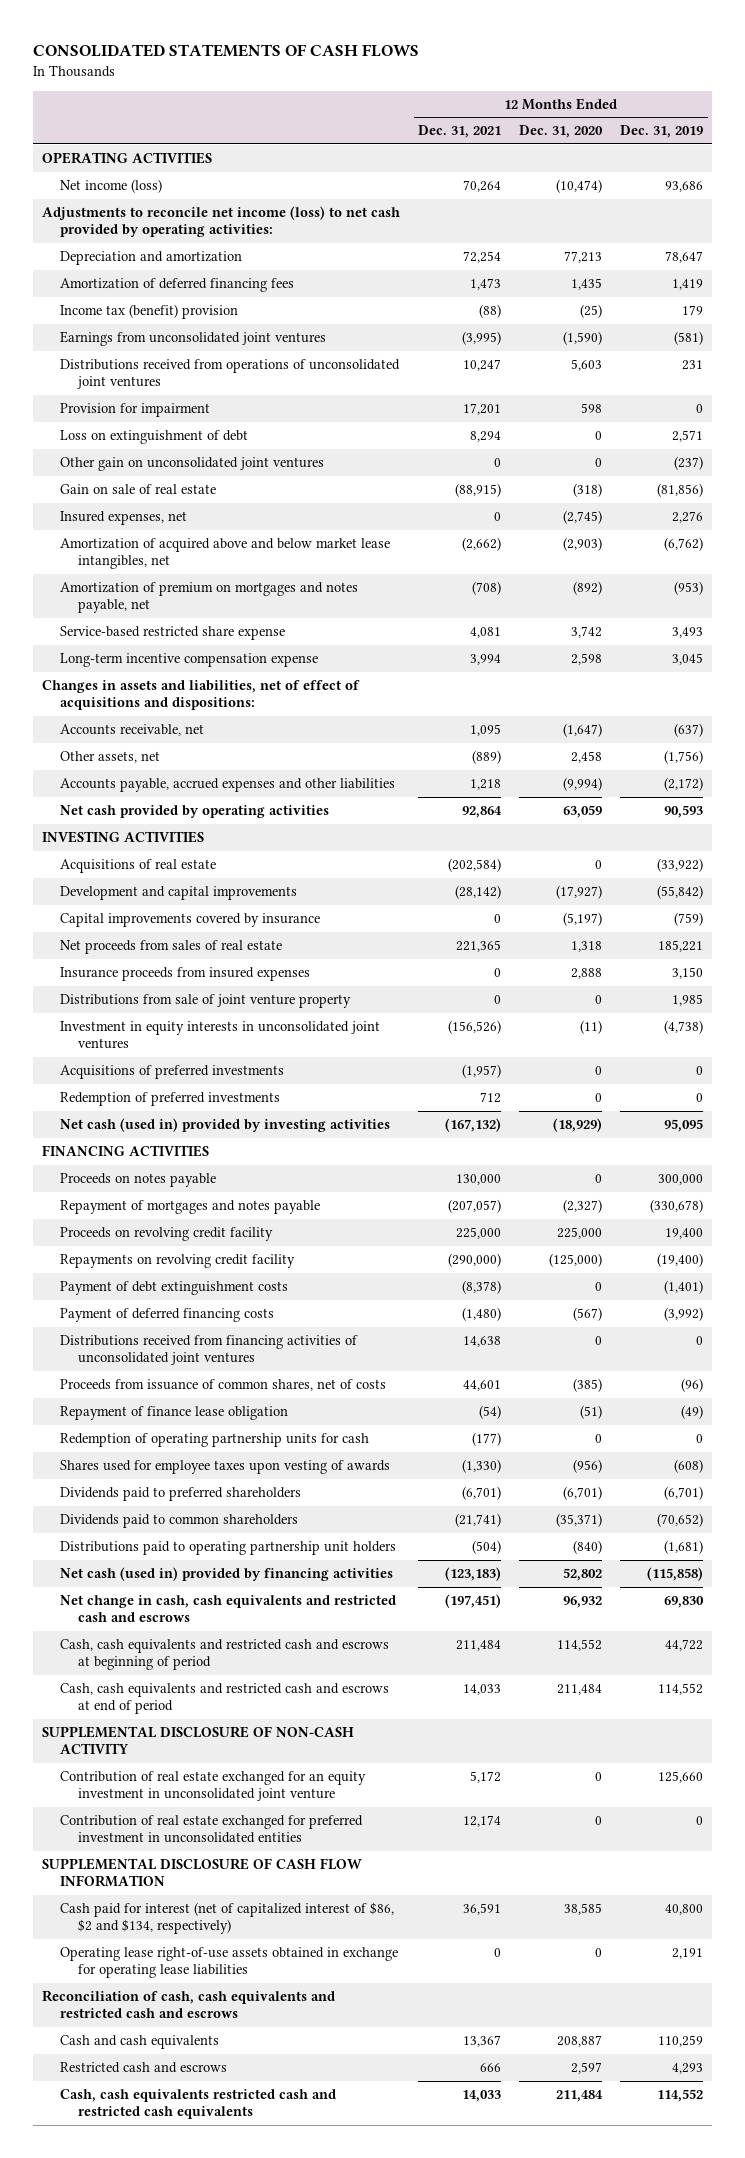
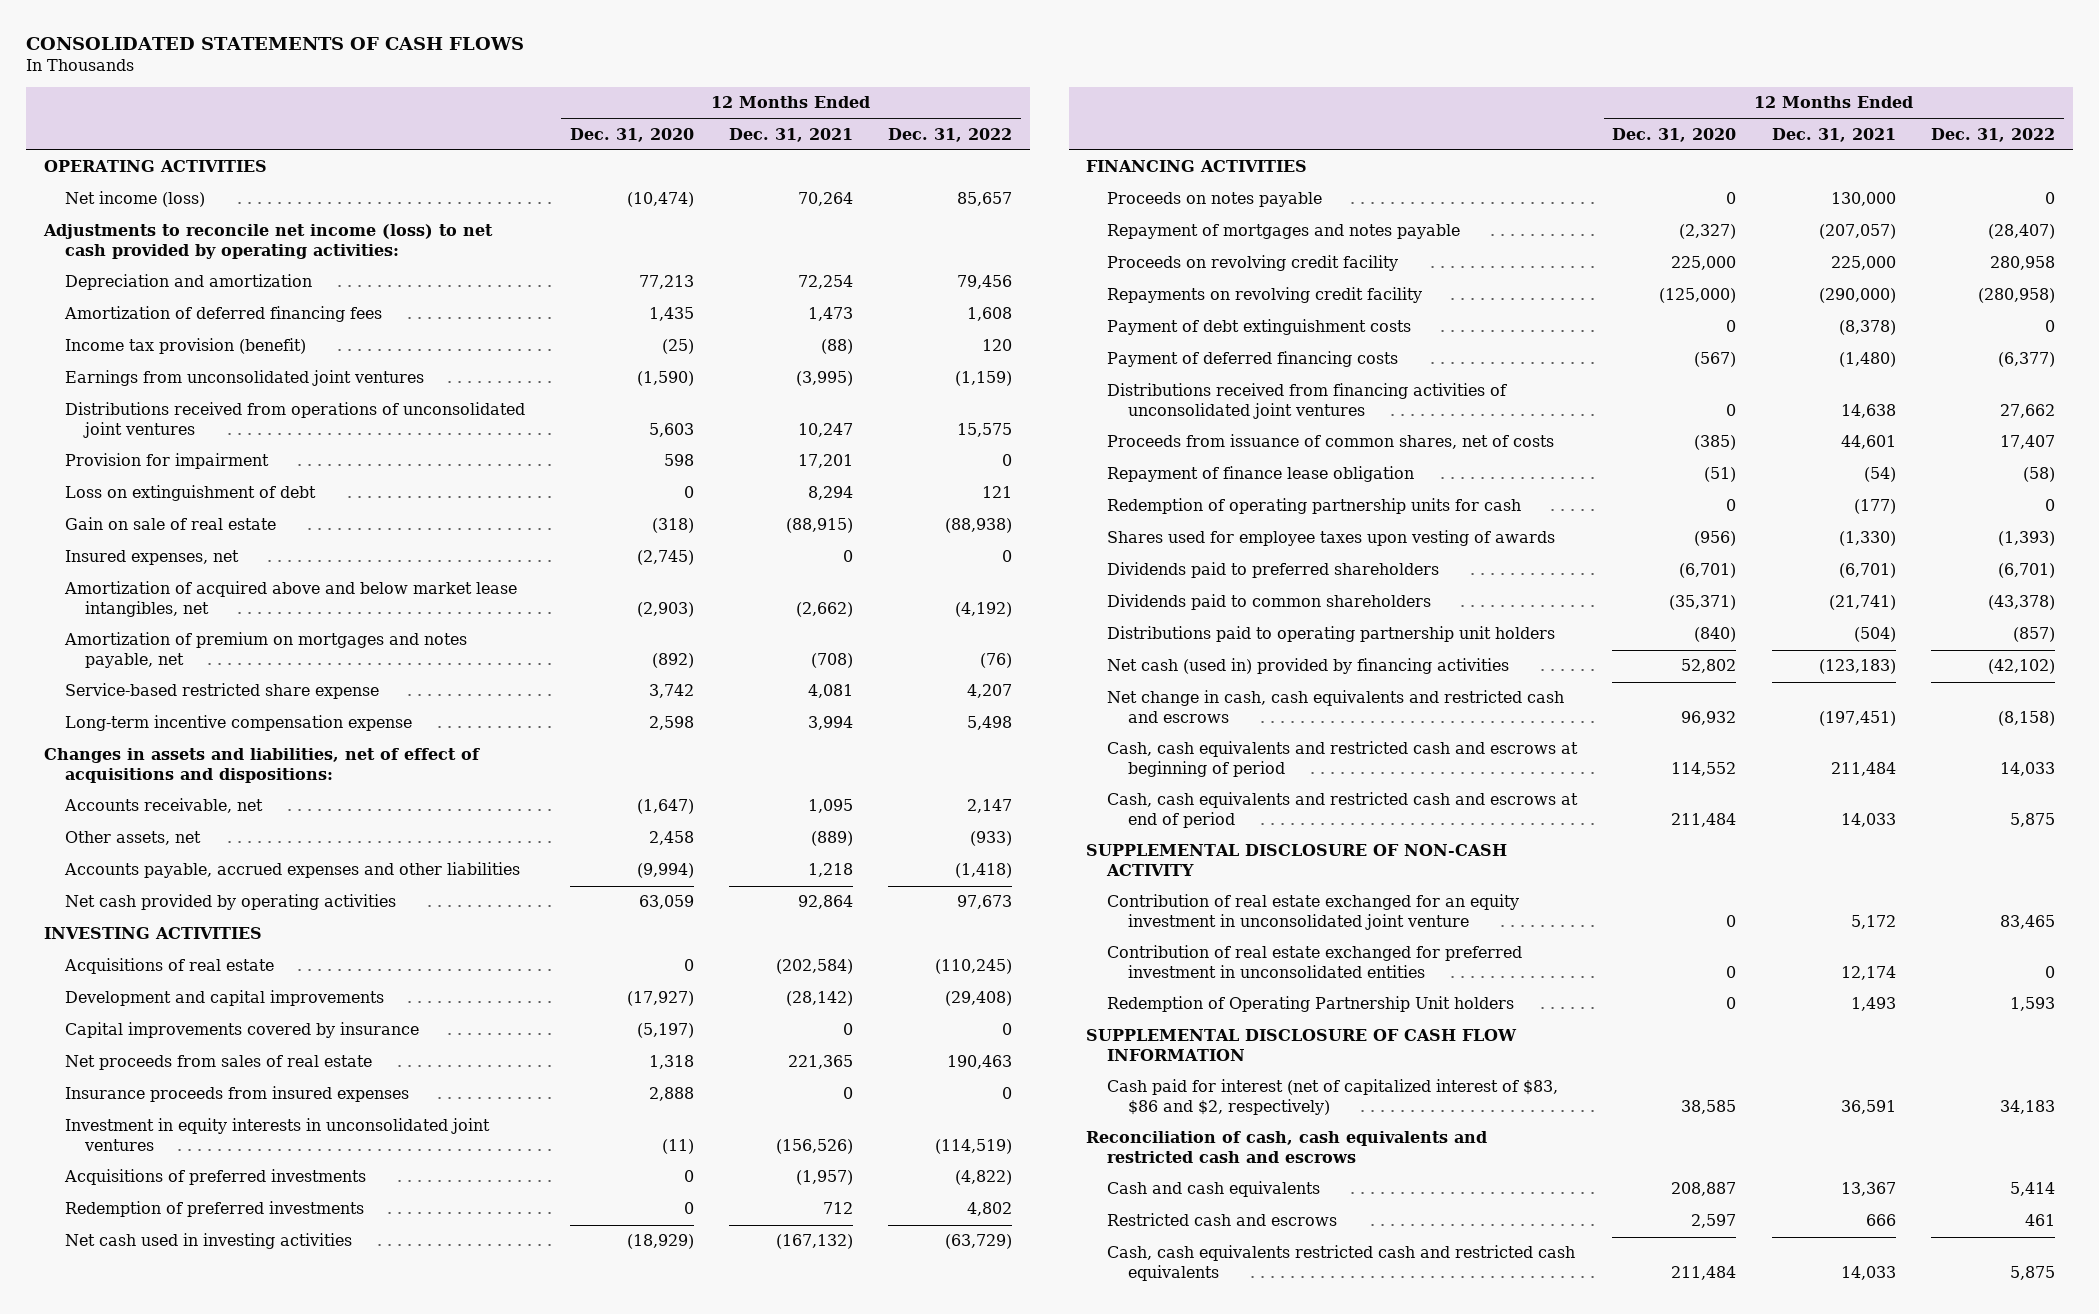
- | 12 Months Ended Dec. 31, 2021 | 12 Months Ended Dec. 31, 2020 | 12 Months Ended Dec. 31, 2019
+ | 12 Months Ended Dec. 31, 2020 | 12 Months Ended Dec. 31, 2021 | 12 Months Ended Dec. 31, 2022
- Income tax (benefit) provision | (88) | (25) | 179
+ Income tax provision (benefit) | (25) | (88) | 120
- Other gain on unconsolidated joint ventures | 0 | 0 | (237)
- Distributions from sale of joint venture property | 0 | 0 | 1,985
- Net cash (used in) provided by investing activities | (167,132) | (18,929) | 95,095
+ Net cash used in investing activities | (18,929) | (167,132) | (63,729)
+ Redemption of Operating Partnership Unit holders | 0 | 1,493 | 1,593
- Cash paid for interest (net of capitalized interest of $86, $2 and $134, respectively) | 36,591 | 38,585 | 40,800
- Operating lease right-of-use assets obtained in exchange for operating lease liabilities | 0 | 0 | 2,191
+ Cash paid for interest (net of capitalized interest of $83, $86 and $2, respectively) | 38,585 | 36,591 | 34,183

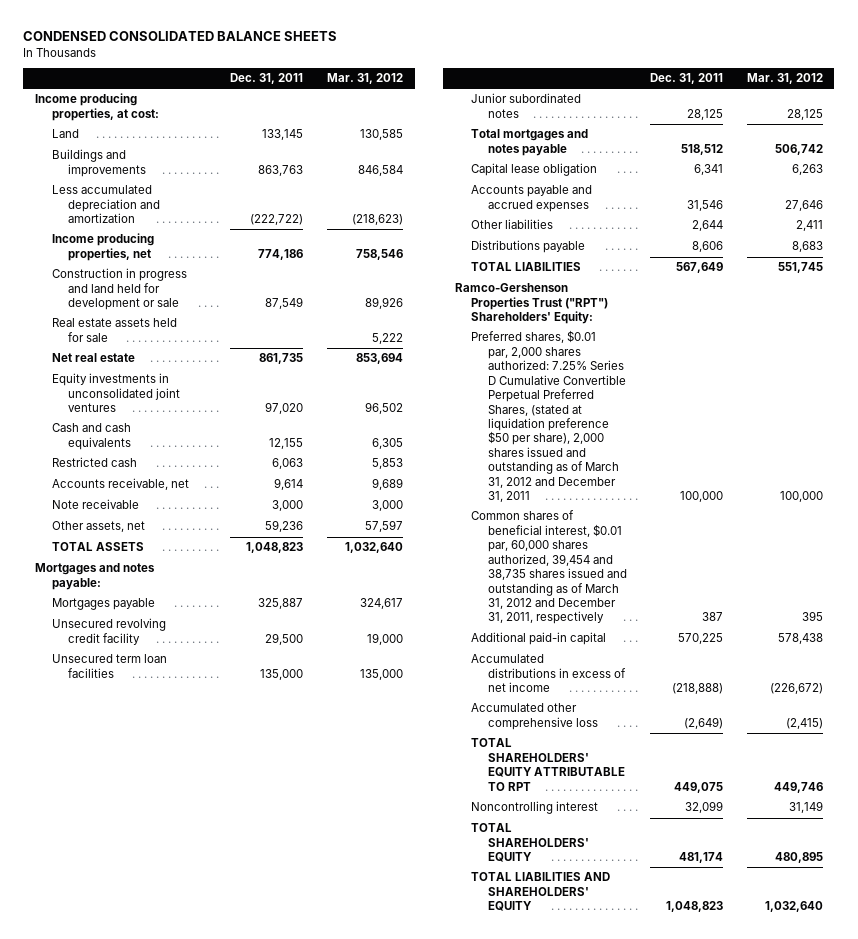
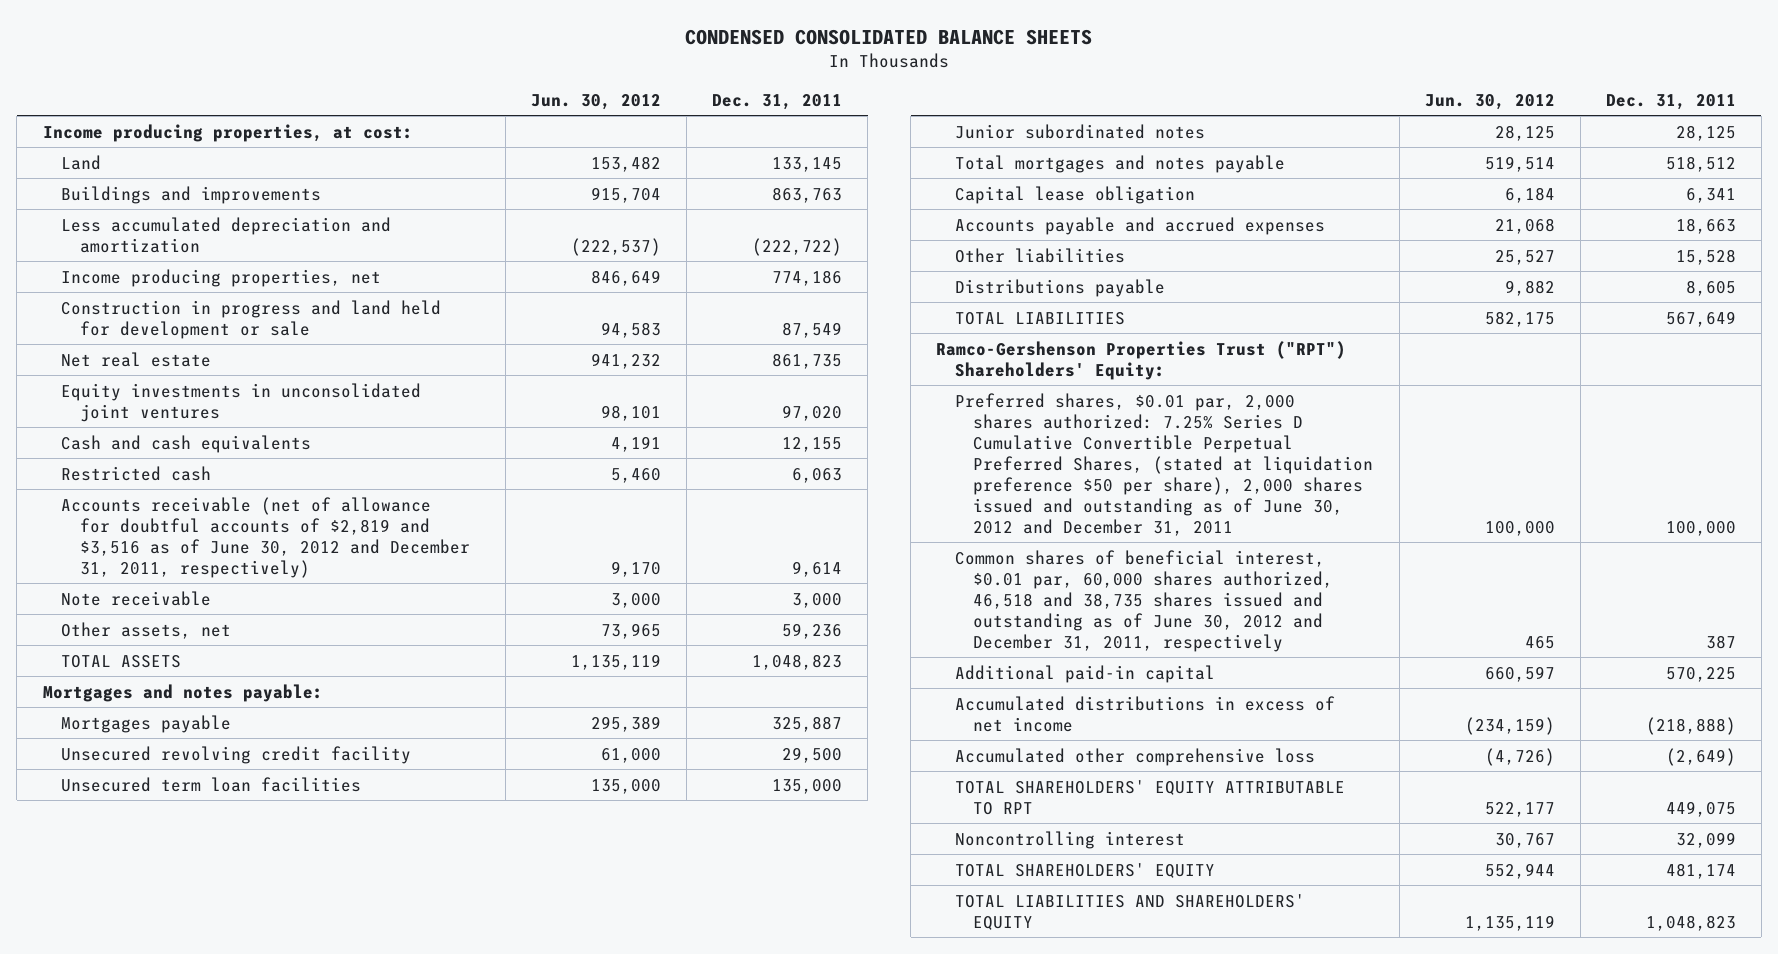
- | Dec. 31, 2011 | Mar. 31, 2012
+ | Jun. 30, 2012 | Dec. 31, 2011
- Real estate assets held for sale | | 5,222
- Accounts receivable, net | 9,614 | 9,689
+ Accounts receivable (net of allowance for doubtful accounts of $2,819 and $3,516 as of June 30, 2012 and December 31, 2011, respectively) | 9,170 | 9,614
- Accounts payable and accrued expenses | 31,546 | 27,646
- Other liabilities | 2,644 | 2,411
- Distributions payable | 8,606 | 8,683
+ Accounts payable and accrued expenses | 21,068 | 18,663
+ Other liabilities | 25,527 | 15,528
+ Distributions payable | 9,882 | 8,605
- Preferred shares, $0.01 par, 2,000 shares authorized: 7.25% Series D Cumulative Convertible Perpetual Preferred Shares, (stated at liquidation preference $50 per share), 2,000 shares issued and outstanding as of March 31, 2012 and December 31, 2011 | 100,000 | 100,000
- Common shares of beneficial interest, $0.01 par, 60,000 shares authorized, 39,454 and 38,735 shares issued and outstanding as of March 31, 2012 and December 31, 2011, respectively | 387 | 395
+ Preferred shares, $0.01 par, 2,000 shares authorized: 7.25% Series D Cumulative Convertible Perpetual Preferred Shares, (stated at liquidation preference $50 per share), 2,000 shares issued and outstanding as of June 30, 2012 and December 31, 2011 | 100,000 | 100,000
+ Common shares of beneficial interest, $0.01 par, 60,000 shares authorized, 46,518 and 38,735 shares issued and outstanding as of June 30, 2012 and December 31, 2011, respectively | 465 | 387

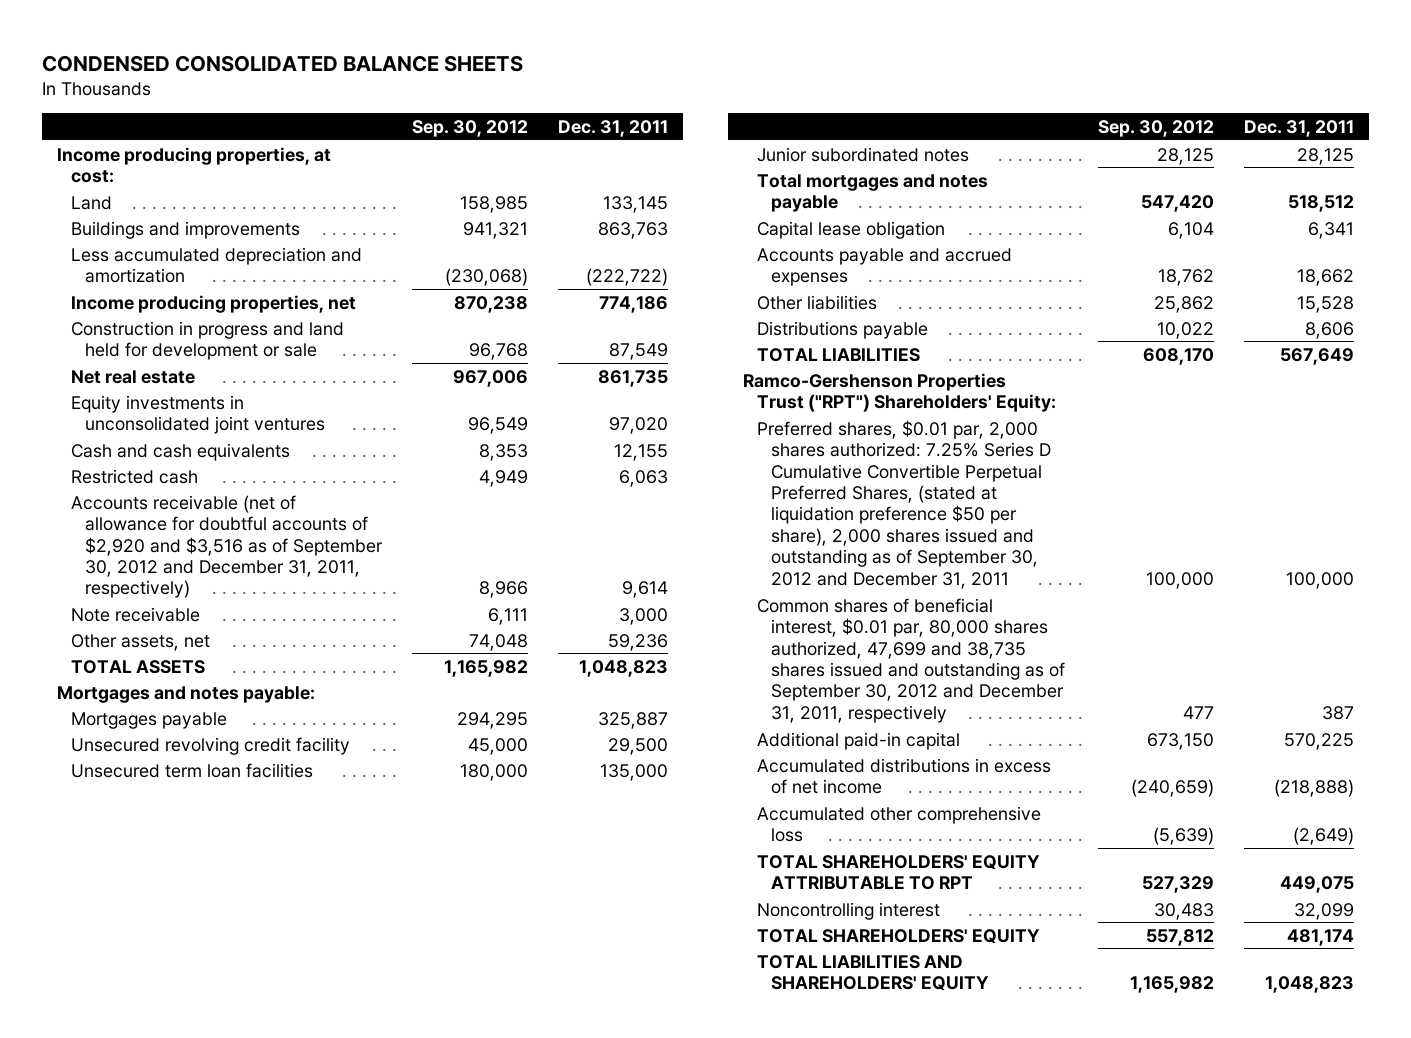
- | Jun. 30, 2012 | Dec. 31, 2011
+ | Sep. 30, 2012 | Dec. 31, 2011
- Accounts receivable (net of allowance for doubtful accounts of $2,819 and $3,516 as of June 30, 2012 and December 31, 2011, respectively) | 9,170 | 9,614
+ Accounts receivable (net of allowance for doubtful accounts of $2,920 and $3,516 as of September 30, 2012 and December 31, 2011, respectively) | 8,966 | 9,614
- Accounts payable and accrued expenses | 21,068 | 18,663
+ Accounts payable and accrued expenses | 18,762 | 18,662
- Distributions payable | 9,882 | 8,605
+ Distributions payable | 10,022 | 8,606
- Preferred shares, $0.01 par, 2,000 shares authorized: 7.25% Series D Cumulative Convertible Perpetual Preferred Shares, (stated at liquidation preference $50 per share), 2,000 shares issued and outstanding as of June 30, 2012 and December 31, 2011 | 100,000 | 100,000
- Common shares of beneficial interest, $0.01 par, 60,000 shares authorized, 46,518 and 38,735 shares issued and outstanding as of June 30, 2012 and December 31, 2011, respectively | 465 | 387
+ Preferred shares, $0.01 par, 2,000 shares authorized: 7.25% Series D Cumulative Convertible Perpetual Preferred Shares, (stated at liquidation preference $50 per share), 2,000 shares issued and outstanding as of September 30, 2012 and December 31, 2011 | 100,000 | 100,000
+ Common shares of beneficial interest, $0.01 par, 80,000 shares authorized, 47,699 and 38,735 shares issued and outstanding as of September 30, 2012 and December 31, 2011, respectively | 477 | 387

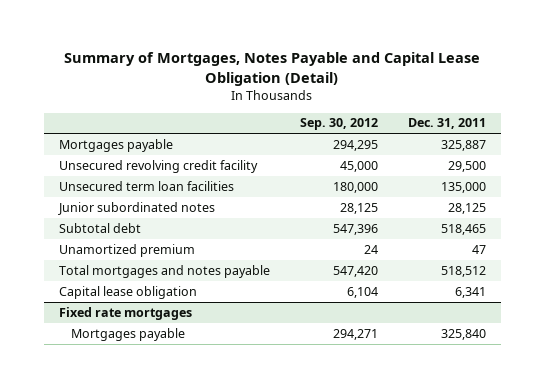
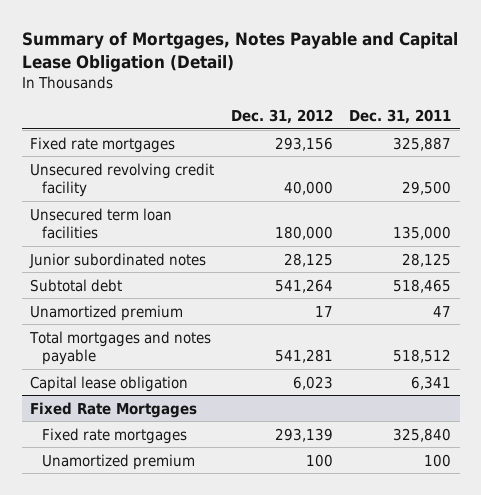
- | Sep. 30, 2012 | Dec. 31, 2011
+ | Dec. 31, 2012 | Dec. 31, 2011
- Mortgages payable | 294,295 | 325,887
+ Fixed rate mortgages | 293,156 | 325,887
- Fixed rate mortgages
- Mortgages payable | 294,271 | 325,840
+ Fixed Rate Mortgages
+ Fixed rate mortgages | 293,139 | 325,840
+ Unamortized premium | 100 | 100

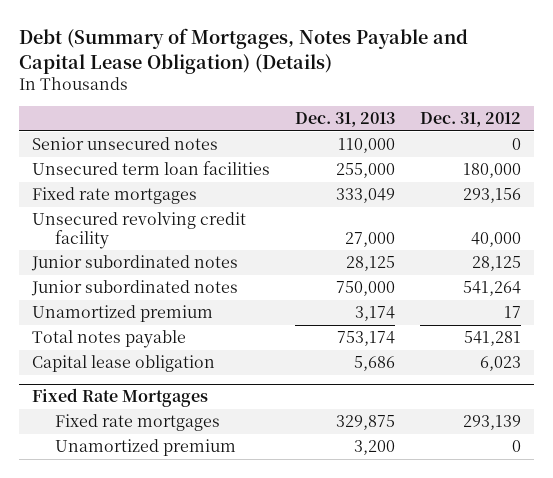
- Summary of Mortgages, Notes Payable and Capital Lease Obligation (Detail)
+ Debt (Summary of Mortgages, Notes Payable and Capital Lease Obligation) (Details)
- | Dec. 31, 2012 | Dec. 31, 2011
+ | Dec. 31, 2013 | Dec. 31, 2012
+ Senior unsecured notes | 110,000 | 0
moved up: Unsecured term loan facilities | 255,000 | 180,000
- Subtotal debt | 541,264 | 518,465
+ Junior subordinated notes | 750,000 | 541,264
- Total mortgages and notes payable | 541,281 | 518,512
+ Total notes payable | 753,174 | 541,281
@ Fixed Rate Mortgages
- Unamortized premium | 100 | 100
+ Unamortized premium | 3,200 | 0

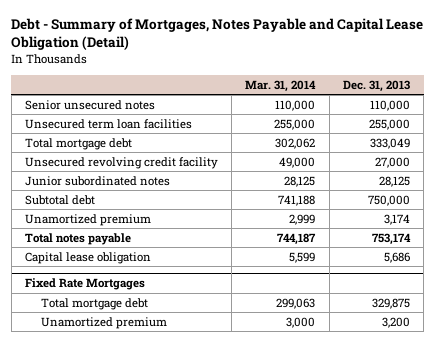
- Debt (Summary of Mortgages, Notes Payable and Capital Lease Obligation) (Details)
+ Debt - Summary of Mortgages, Notes Payable and Capital Lease Obligation (Detail)
- | Dec. 31, 2013 | Dec. 31, 2012
+ | Mar. 31, 2014 | Dec. 31, 2013
- Fixed rate mortgages | 333,049 | 293,156
+ Total mortgage debt | 302,062 | 333,049
- Junior subordinated notes | 750,000 | 541,264
+ Subtotal debt | 741,188 | 750,000
@ Fixed Rate Mortgages
- Fixed rate mortgages | 329,875 | 293,139
+ Total mortgage debt | 299,063 | 329,875

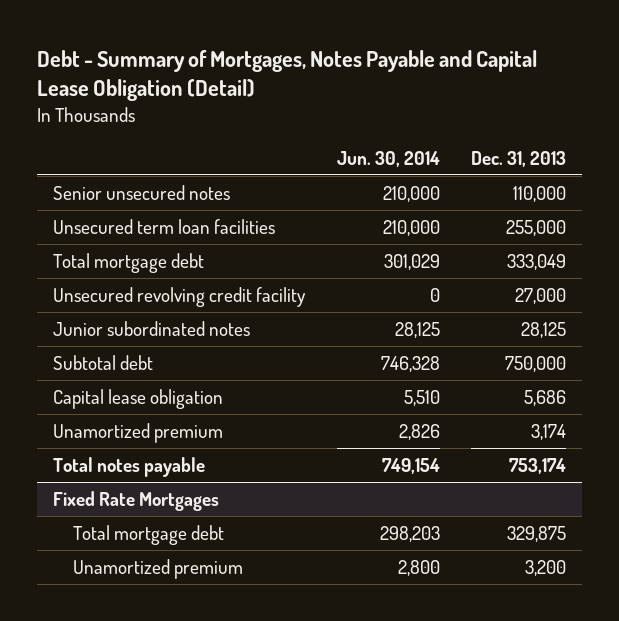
- | Mar. 31, 2014 | Dec. 31, 2013
+ | Jun. 30, 2014 | Dec. 31, 2013
moved up: Capital lease obligation | 5,510 | 5,686

